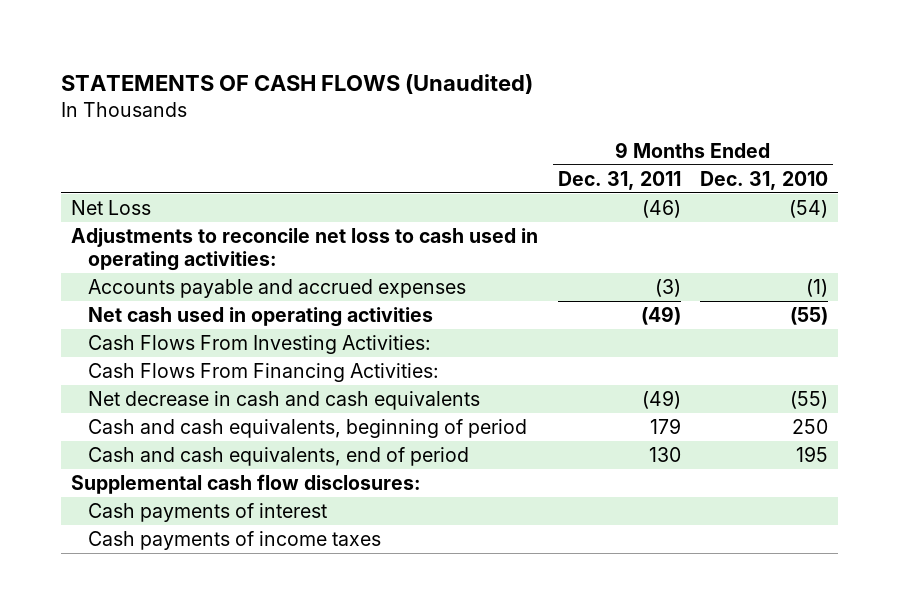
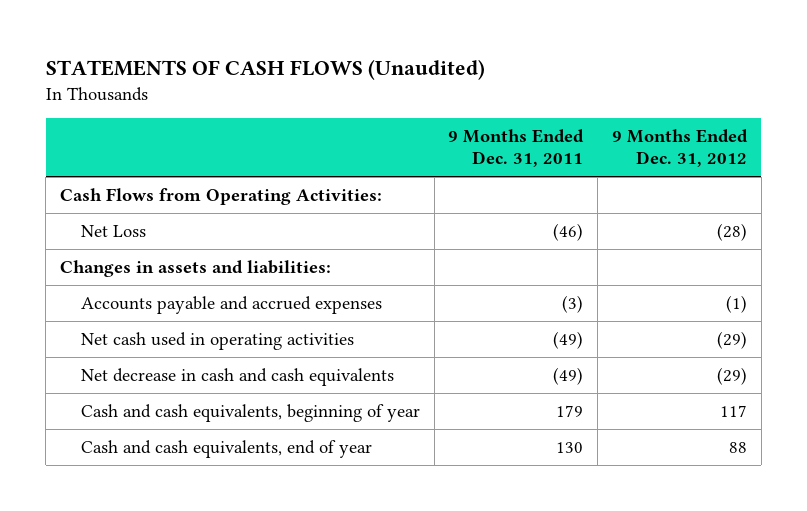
- | 9 Months Ended Dec. 31, 2011 | 9 Months Ended Dec. 31, 2010
+ | 9 Months Ended Dec. 31, 2011 | 9 Months Ended Dec. 31, 2012
+ Cash Flows from Operating Activities:
- Adjustments to reconcile net loss to cash used in operating activities:
+ Changes in assets and liabilities:
- Cash Flows From Investing Activities:
- Cash Flows From Financing Activities:
- Cash and cash equivalents, beginning of period | 179 | 250
- Cash and cash equivalents, end of period | 130 | 195
- Supplemental cash flow disclosures:
- Cash payments of interest
- Cash payments of income taxes
+ Cash and cash equivalents, beginning of year | 179 | 117
+ Cash and cash equivalents, end of year | 130 | 88

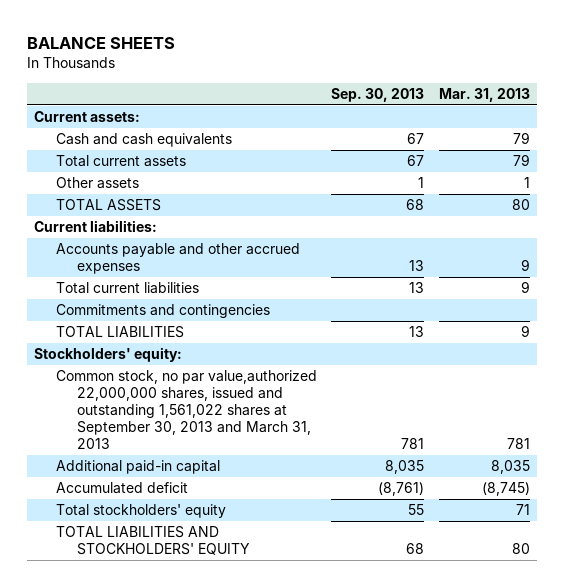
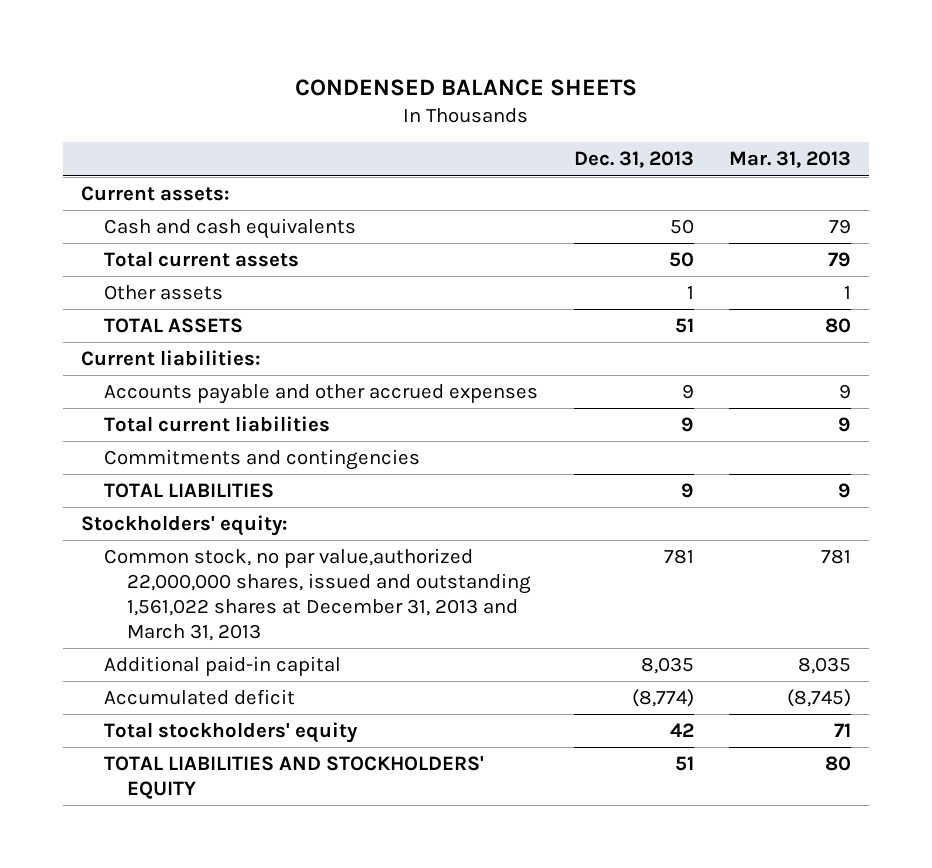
- BALANCE SHEETS
+ CONDENSED BALANCE SHEETS
- | Sep. 30, 2013 | Mar. 31, 2013
+ | Dec. 31, 2013 | Mar. 31, 2013
- Common stock, no par value,authorized 22,000,000 shares, issued and outstanding 1,561,022 shares at September 30, 2013 and March 31, 2013 | 781 | 781
+ Common stock, no par value,authorized 22,000,000 shares, issued and outstanding 1,561,022 shares at December 31, 2013 and March 31, 2013 | 781 | 781

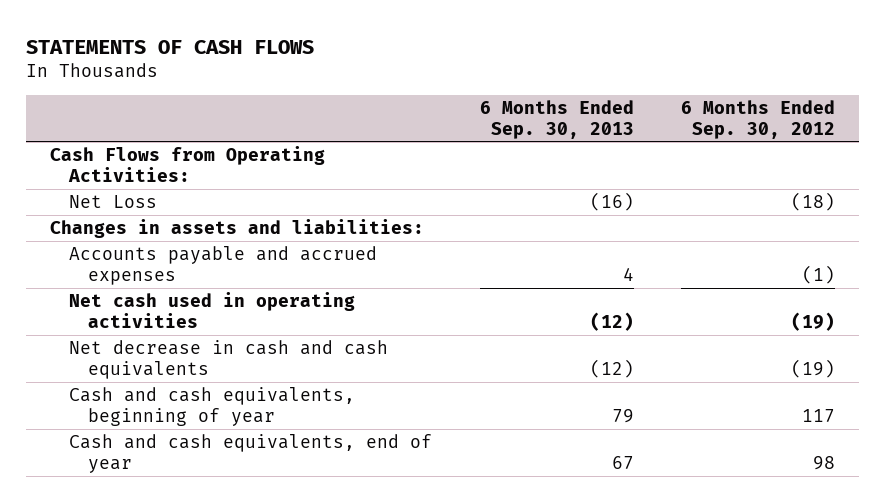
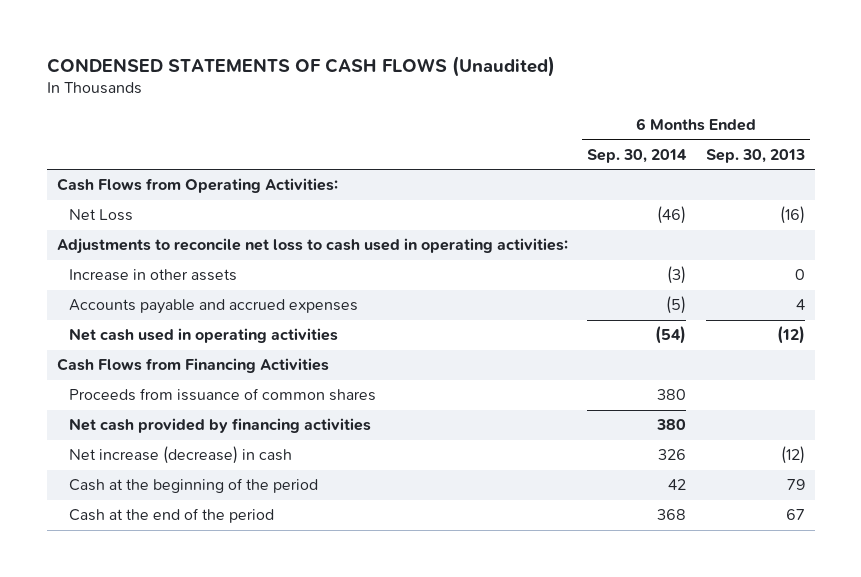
- STATEMENTS OF CASH FLOWS
+ CONDENSED STATEMENTS OF CASH FLOWS (Unaudited)
- | 6 Months Ended Sep. 30, 2013 | 6 Months Ended Sep. 30, 2012
+ | 6 Months Ended Sep. 30, 2014 | 6 Months Ended Sep. 30, 2013
- Changes in assets and liabilities:
+ Adjustments to reconcile net loss to cash used in operating activities:
+ Increase in other assets | (3) | 0
- Net decrease in cash and cash equivalents | (12) | (19)
- Cash and cash equivalents, beginning of year | 79 | 117
- Cash and cash equivalents, end of year | 67 | 98
+ Cash Flows from Financing Activities
+ Proceeds from issuance of common shares | 380 |
+ Net cash provided by financing activities | 380 |
+ Net increase (decrease) in cash | 326 | (12)
+ Cash at the beginning of the period | 42 | 79
+ Cash at the end of the period | 368 | 67

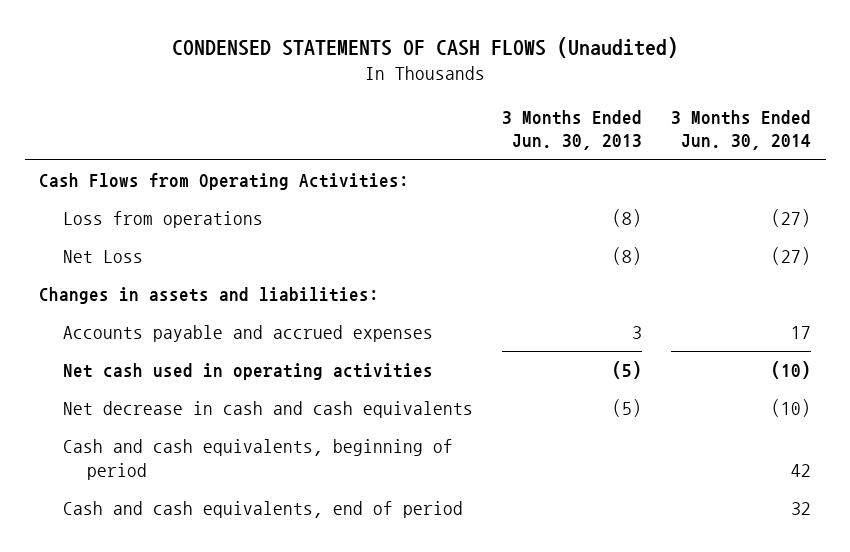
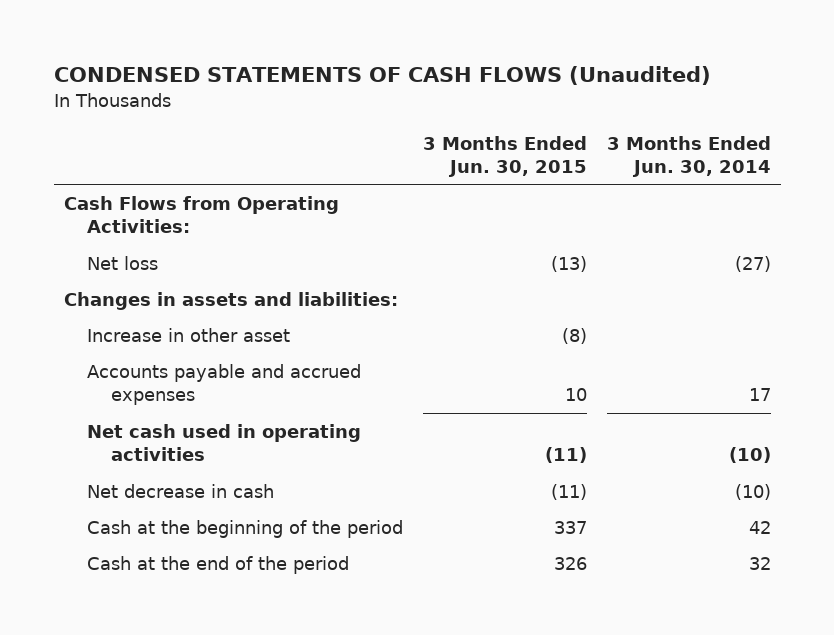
- | 3 Months Ended Jun. 30, 2013 | 3 Months Ended Jun. 30, 2014
+ | 3 Months Ended Jun. 30, 2015 | 3 Months Ended Jun. 30, 2014
- Loss from operations | (8) | (27)
- Net Loss | (8) | (27)
+ Net loss | (13) | (27)
+ Increase in other asset | (8) |
- Net decrease in cash and cash equivalents | (5) | (10)
- Cash and cash equivalents, beginning of period | | 42
- Cash and cash equivalents, end of period | | 32
+ Net decrease in cash | (11) | (10)
+ Cash at the beginning of the period | 337 | 42
+ Cash at the end of the period | 326 | 32

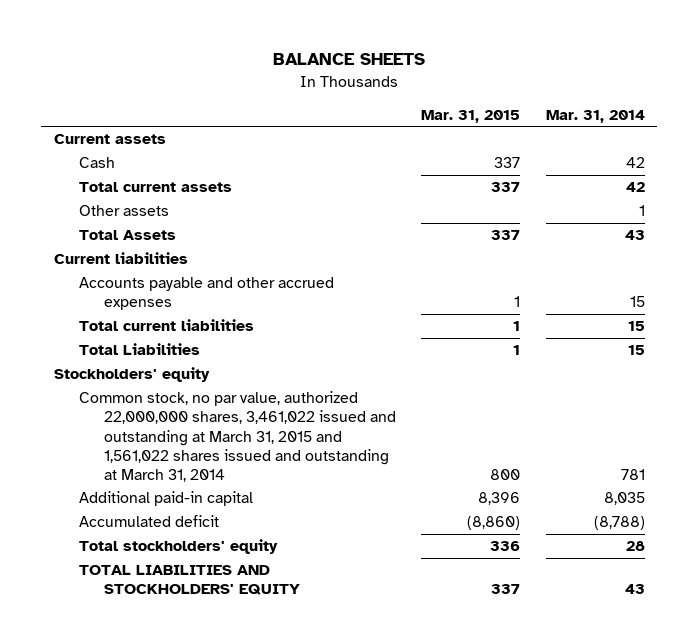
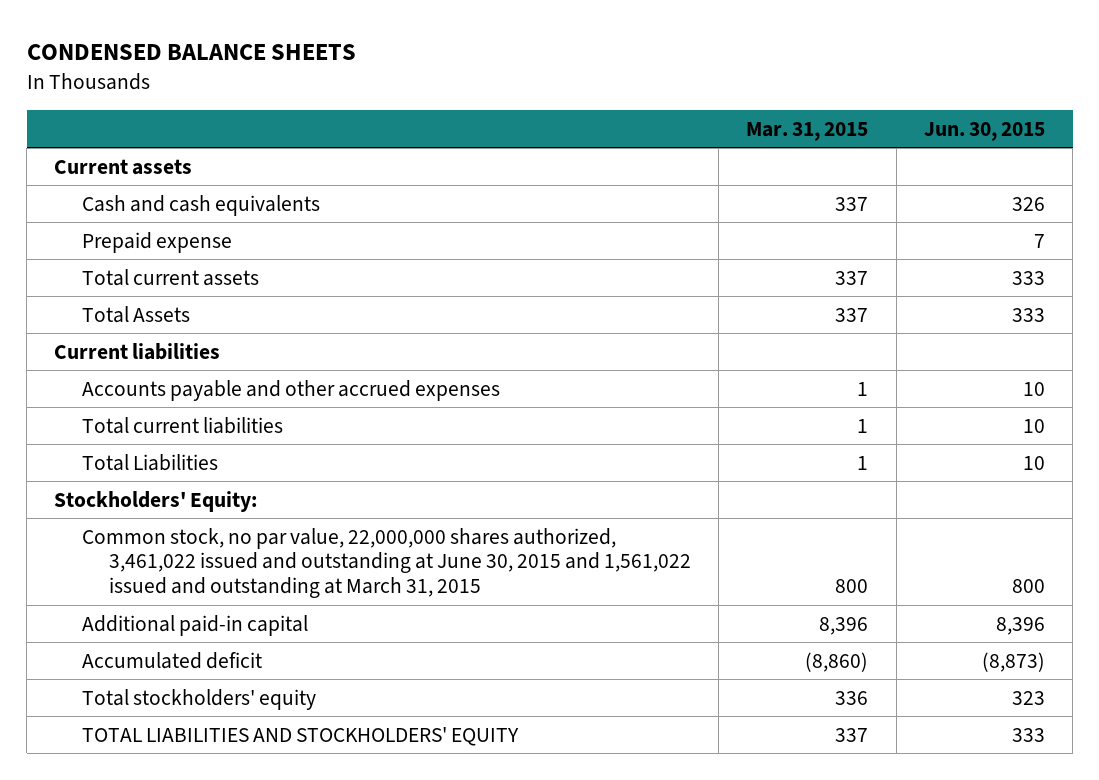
- BALANCE SHEETS
+ CONDENSED BALANCE SHEETS
- | Mar. 31, 2015 | Mar. 31, 2014
+ | Mar. 31, 2015 | Jun. 30, 2015
- Cash | 337 | 42
+ Cash and cash equivalents | 337 | 326
+ Prepaid expense | | 7
- Other assets | | 1
- Stockholders' equity
- Common stock, no par value, authorized 22,000,000 shares, 3,461,022 issued and outstanding at March 31, 2015 and 1,561,022 shares issued and outstanding at March 31, 2014 | 800 | 781
+ Stockholders' Equity:
+ Common stock, no par value, 22,000,000 shares authorized, 3,461,022 issued and outstanding at June 30, 2015 and 1,561,022 issued and outstanding at March 31, 2015 | 800 | 800

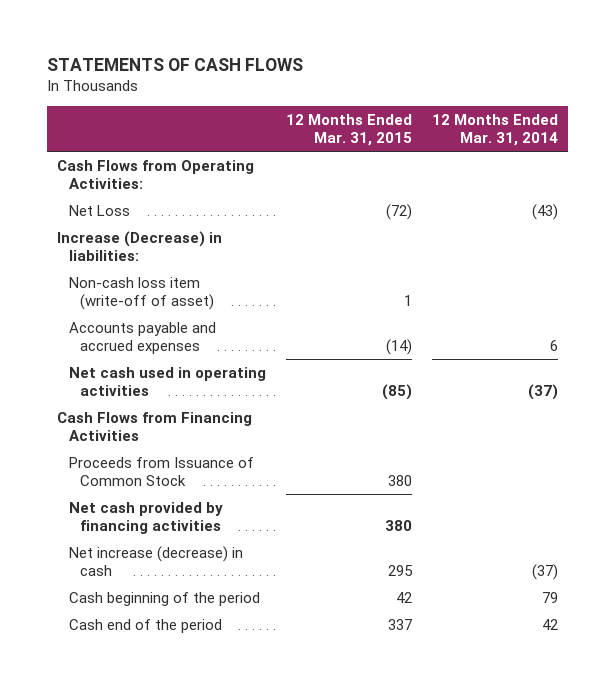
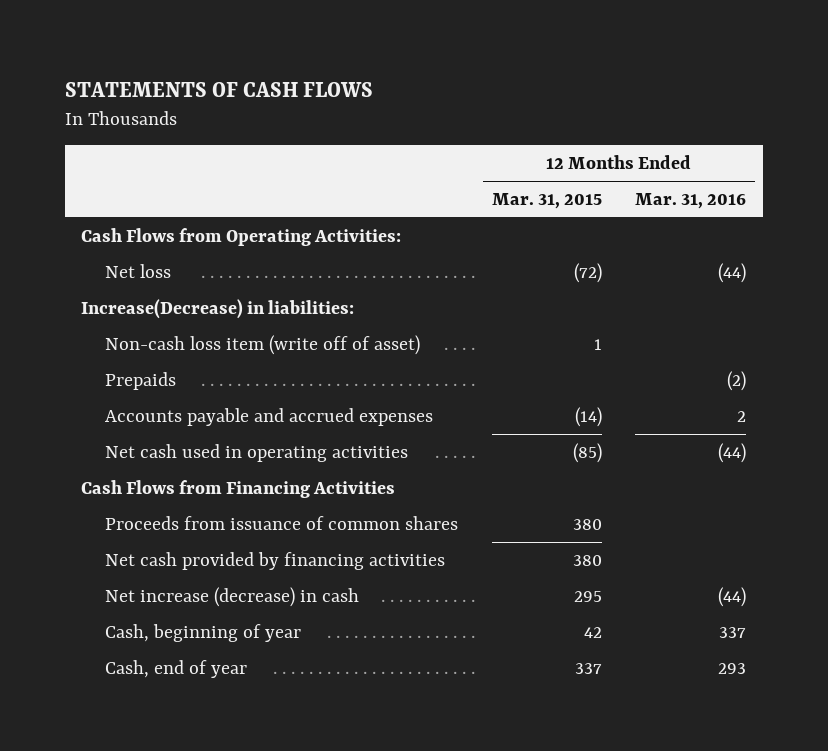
- | 12 Months Ended Mar. 31, 2015 | 12 Months Ended Mar. 31, 2014
+ | 12 Months Ended Mar. 31, 2015 | 12 Months Ended Mar. 31, 2016
- Net Loss | (72) | (43)
- Increase (Decrease) in liabilities:
- Non-cash loss item (write-off of asset) | 1 |
+ Net loss | (72) | (44)
+ Increase(Decrease) in liabilities:
+ Non-cash loss item (write off of asset) | 1 |
+ Prepaids | | (2)
- Proceeds from Issuance of Common Stock | 380 |
+ Proceeds from issuance of common shares | 380 |
- Cash beginning of the period | 42 | 79
- Cash end of the period | 337 | 42
+ Cash, beginning of year | 42 | 337
+ Cash, end of year | 337 | 293

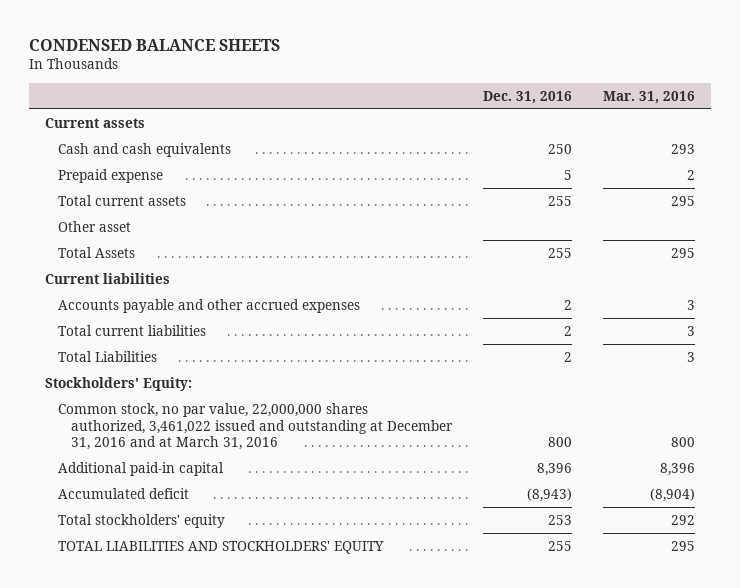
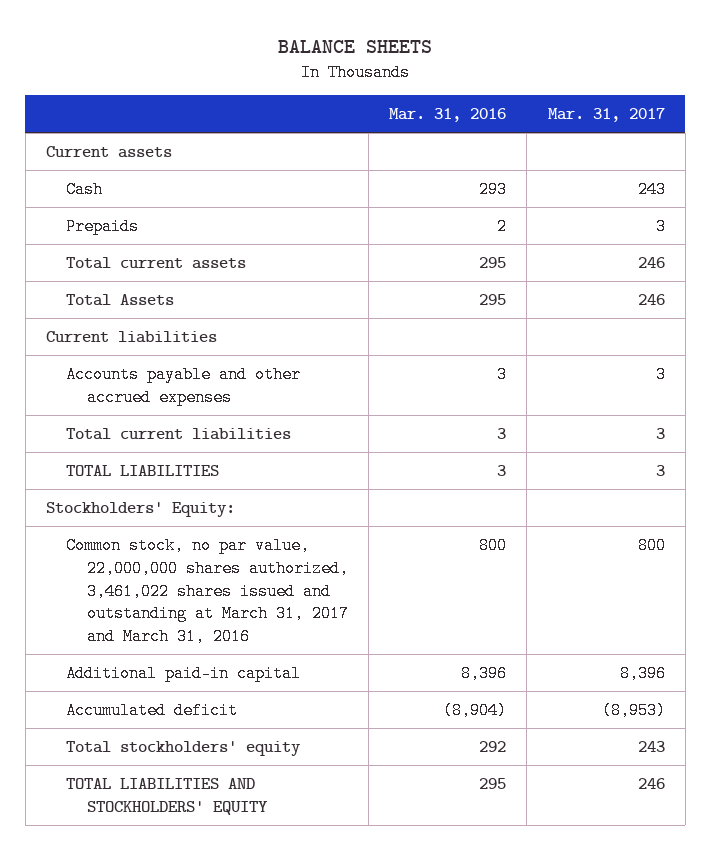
- CONDENSED BALANCE SHEETS
+ BALANCE SHEETS
- | Dec. 31, 2016 | Mar. 31, 2016
+ | Mar. 31, 2016 | Mar. 31, 2017
- Cash and cash equivalents | 250 | 293
- Prepaid expense | 5 | 2
+ Cash | 293 | 243
+ Prepaids | 2 | 3
- Other asset
- Total Liabilities | 2 | 3
+ TOTAL LIABILITIES | 3 | 3
- Common stock, no par value, 22,000,000 shares authorized, 3,461,022 issued and outstanding at December 31, 2016 and at March 31, 2016 | 800 | 800
+ Common stock, no par value, 22,000,000 shares authorized, 3,461,022 shares issued and outstanding at March 31, 2017 and March 31, 2016 | 800 | 800

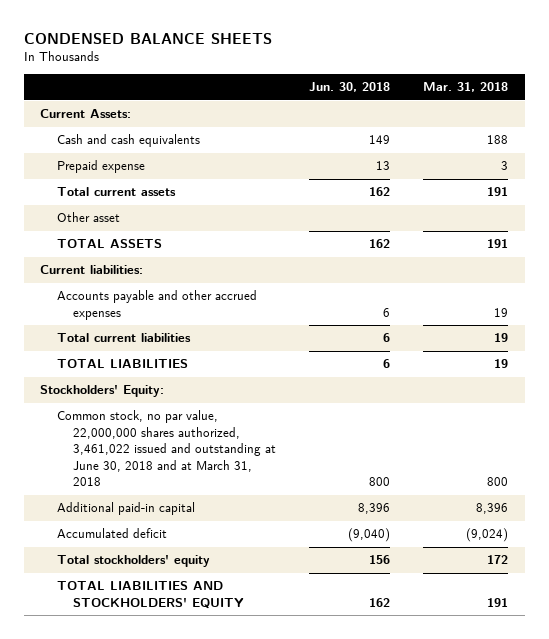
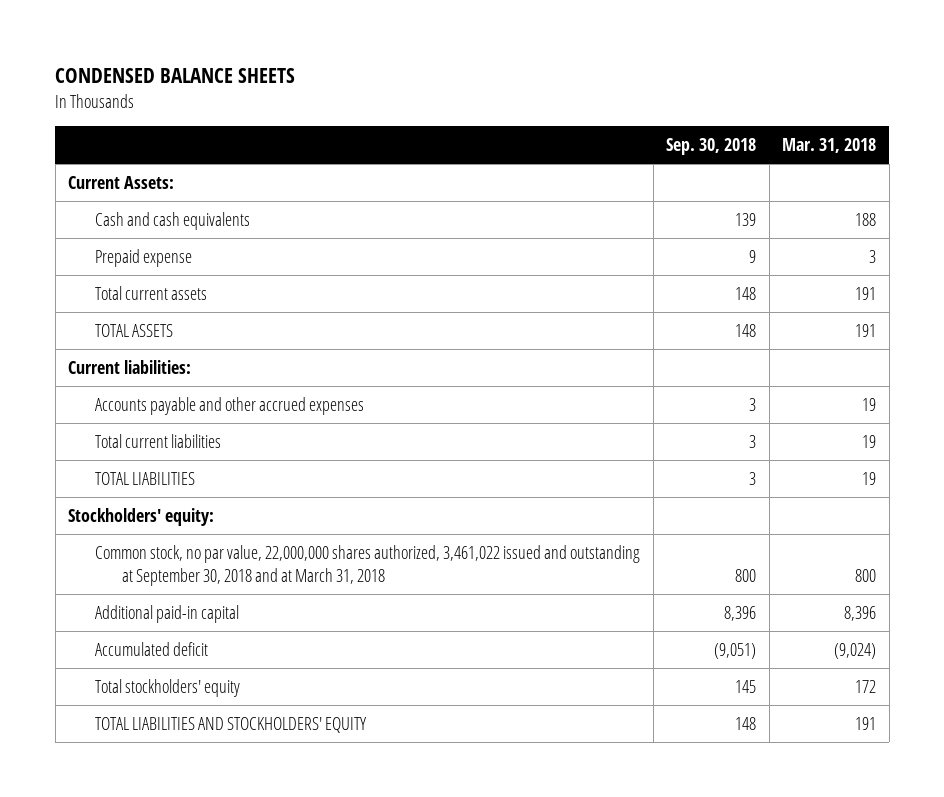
- | Jun. 30, 2018 | Mar. 31, 2018
+ | Sep. 30, 2018 | Mar. 31, 2018
- Other asset
- Stockholders' Equity:
- Common stock, no par value, 22,000,000 shares authorized, 3,461,022 issued and outstanding at June 30, 2018 and at March 31, 2018 | 800 | 800
+ Stockholders' equity:
+ Common stock, no par value, 22,000,000 shares authorized, 3,461,022 issued and outstanding at September 30, 2018 and at March 31, 2018 | 800 | 800

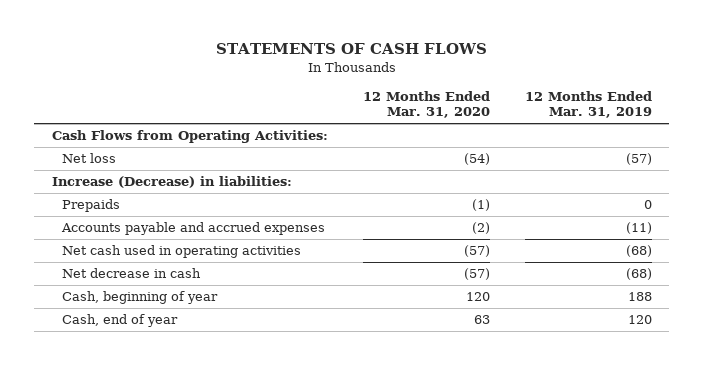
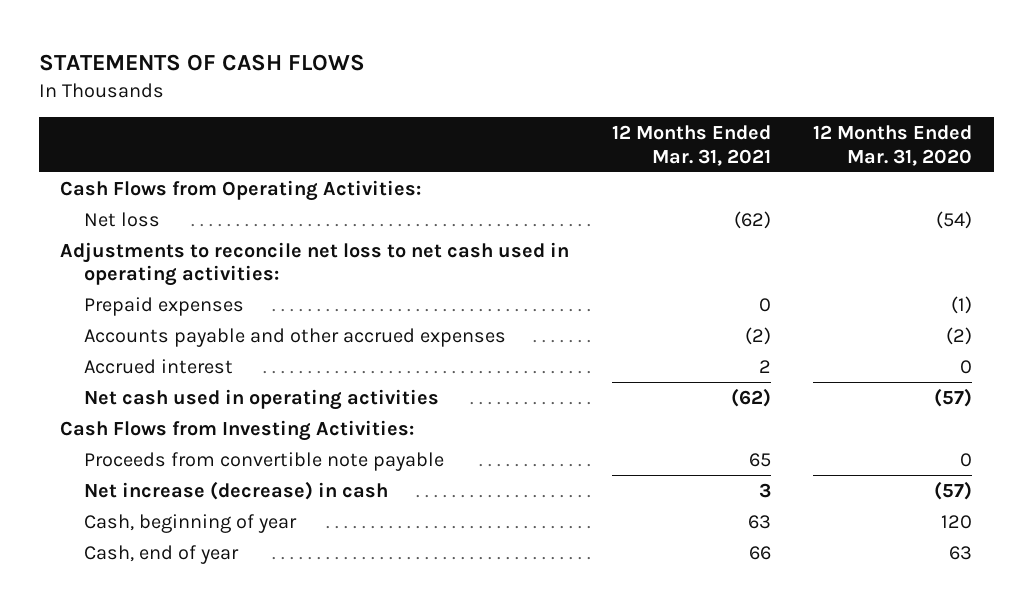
- | 12 Months Ended Mar. 31, 2020 | 12 Months Ended Mar. 31, 2019
+ | 12 Months Ended Mar. 31, 2021 | 12 Months Ended Mar. 31, 2020
- Increase (Decrease) in liabilities:
- Prepaids | (1) | 0
- Accounts payable and accrued expenses | (2) | (11)
+ Adjustments to reconcile net loss to net cash used in operating activities:
+ Prepaid expenses | 0 | (1)
+ Accounts payable and other accrued expenses | (2) | (2)
+ Accrued interest | 2 | 0
- Net decrease in cash | (57) | (68)
+ Cash Flows from Investing Activities:
+ Proceeds from convertible note payable | 65 | 0
+ Net increase (decrease) in cash | 3 | (57)

